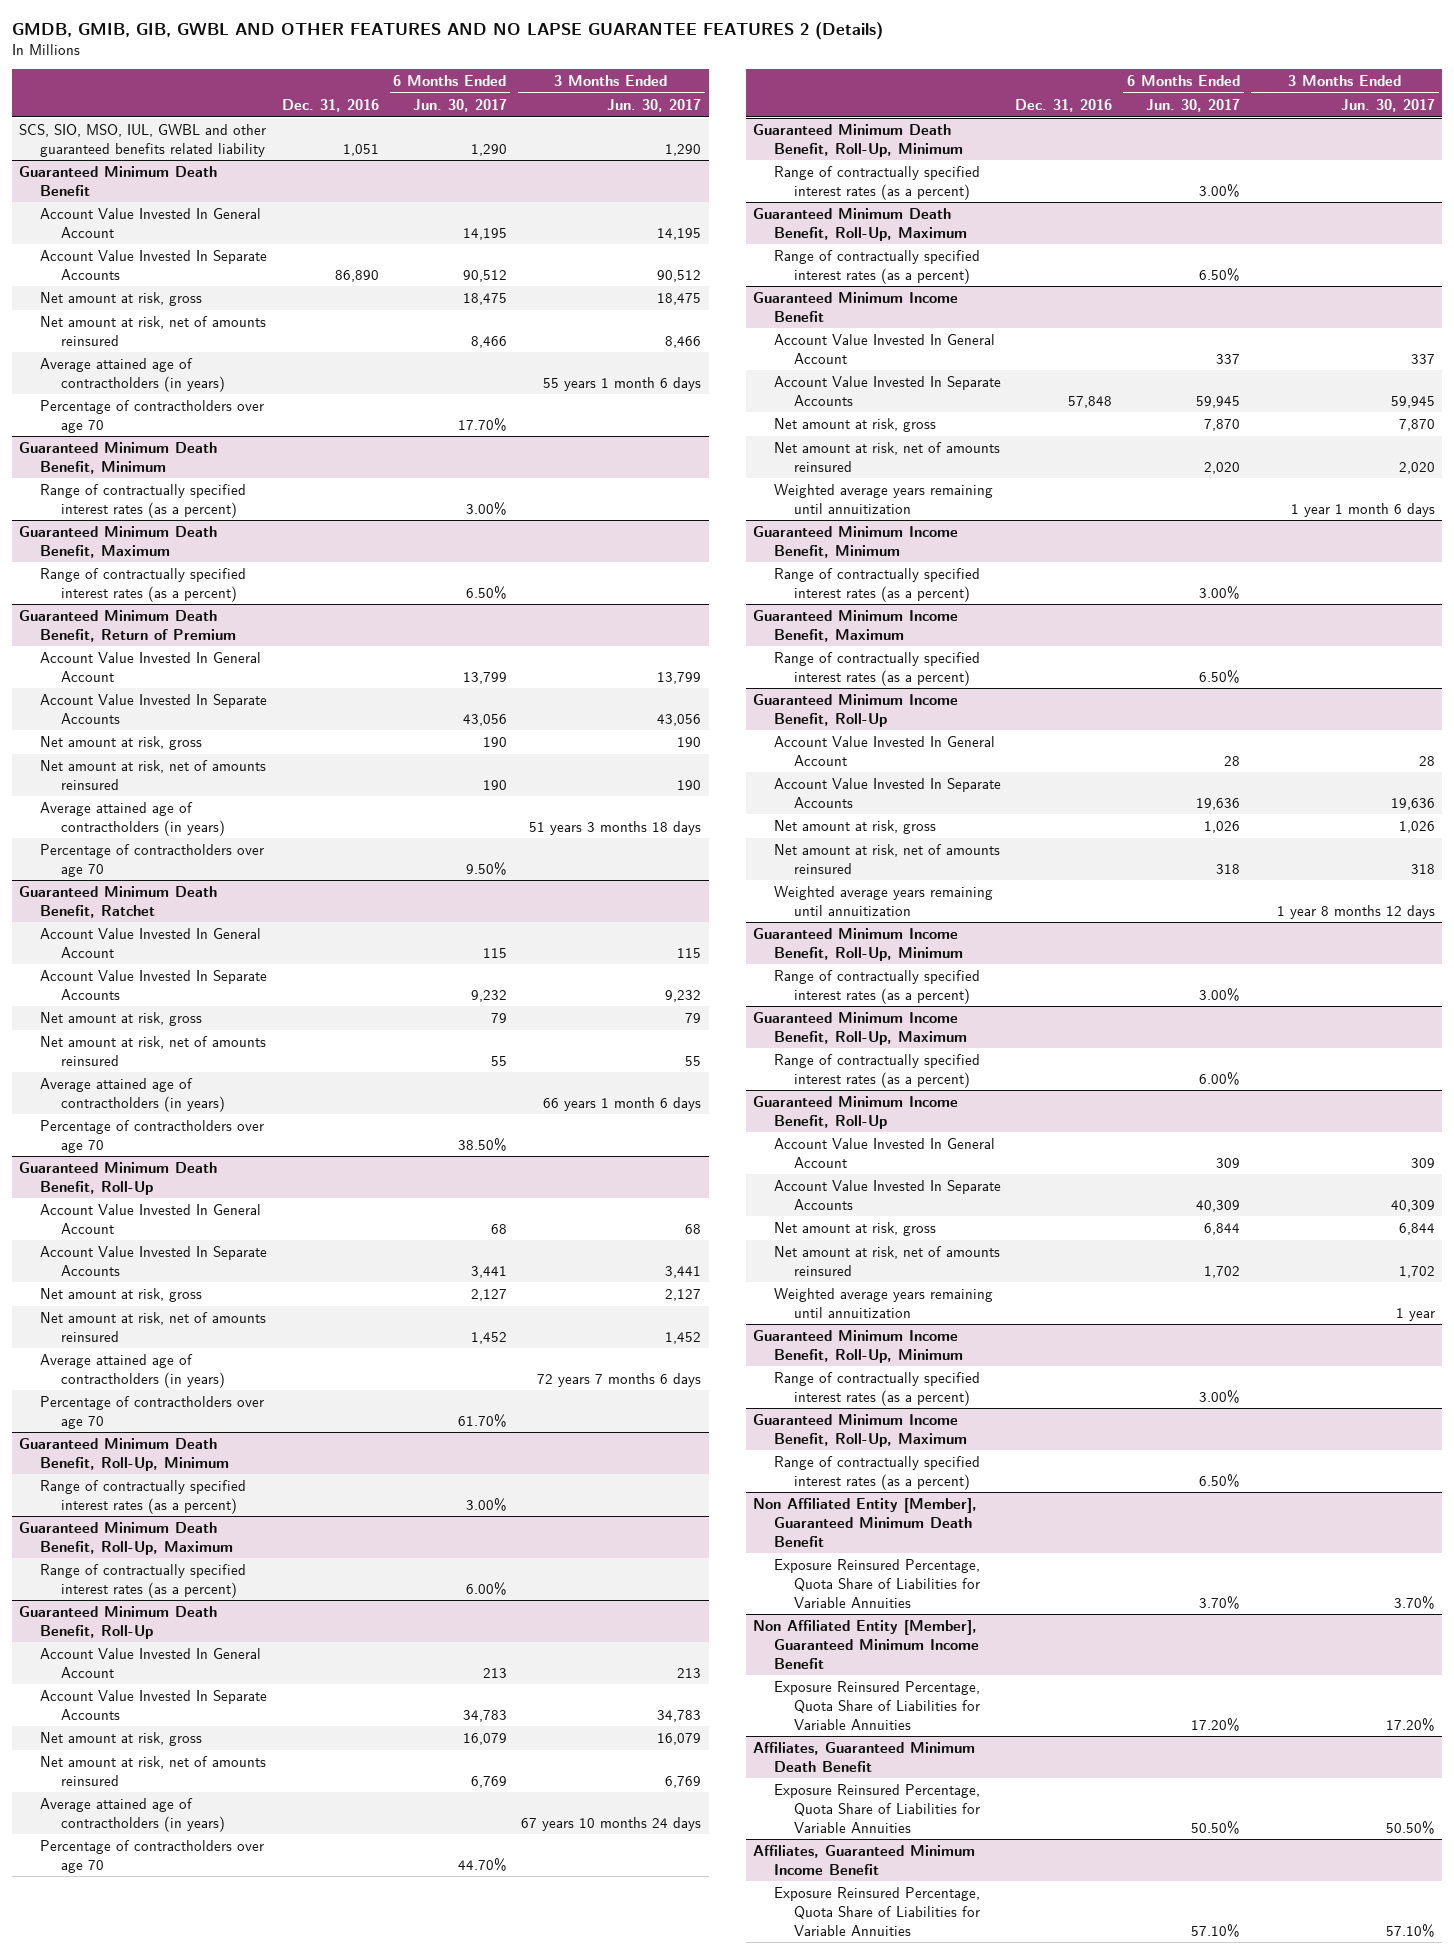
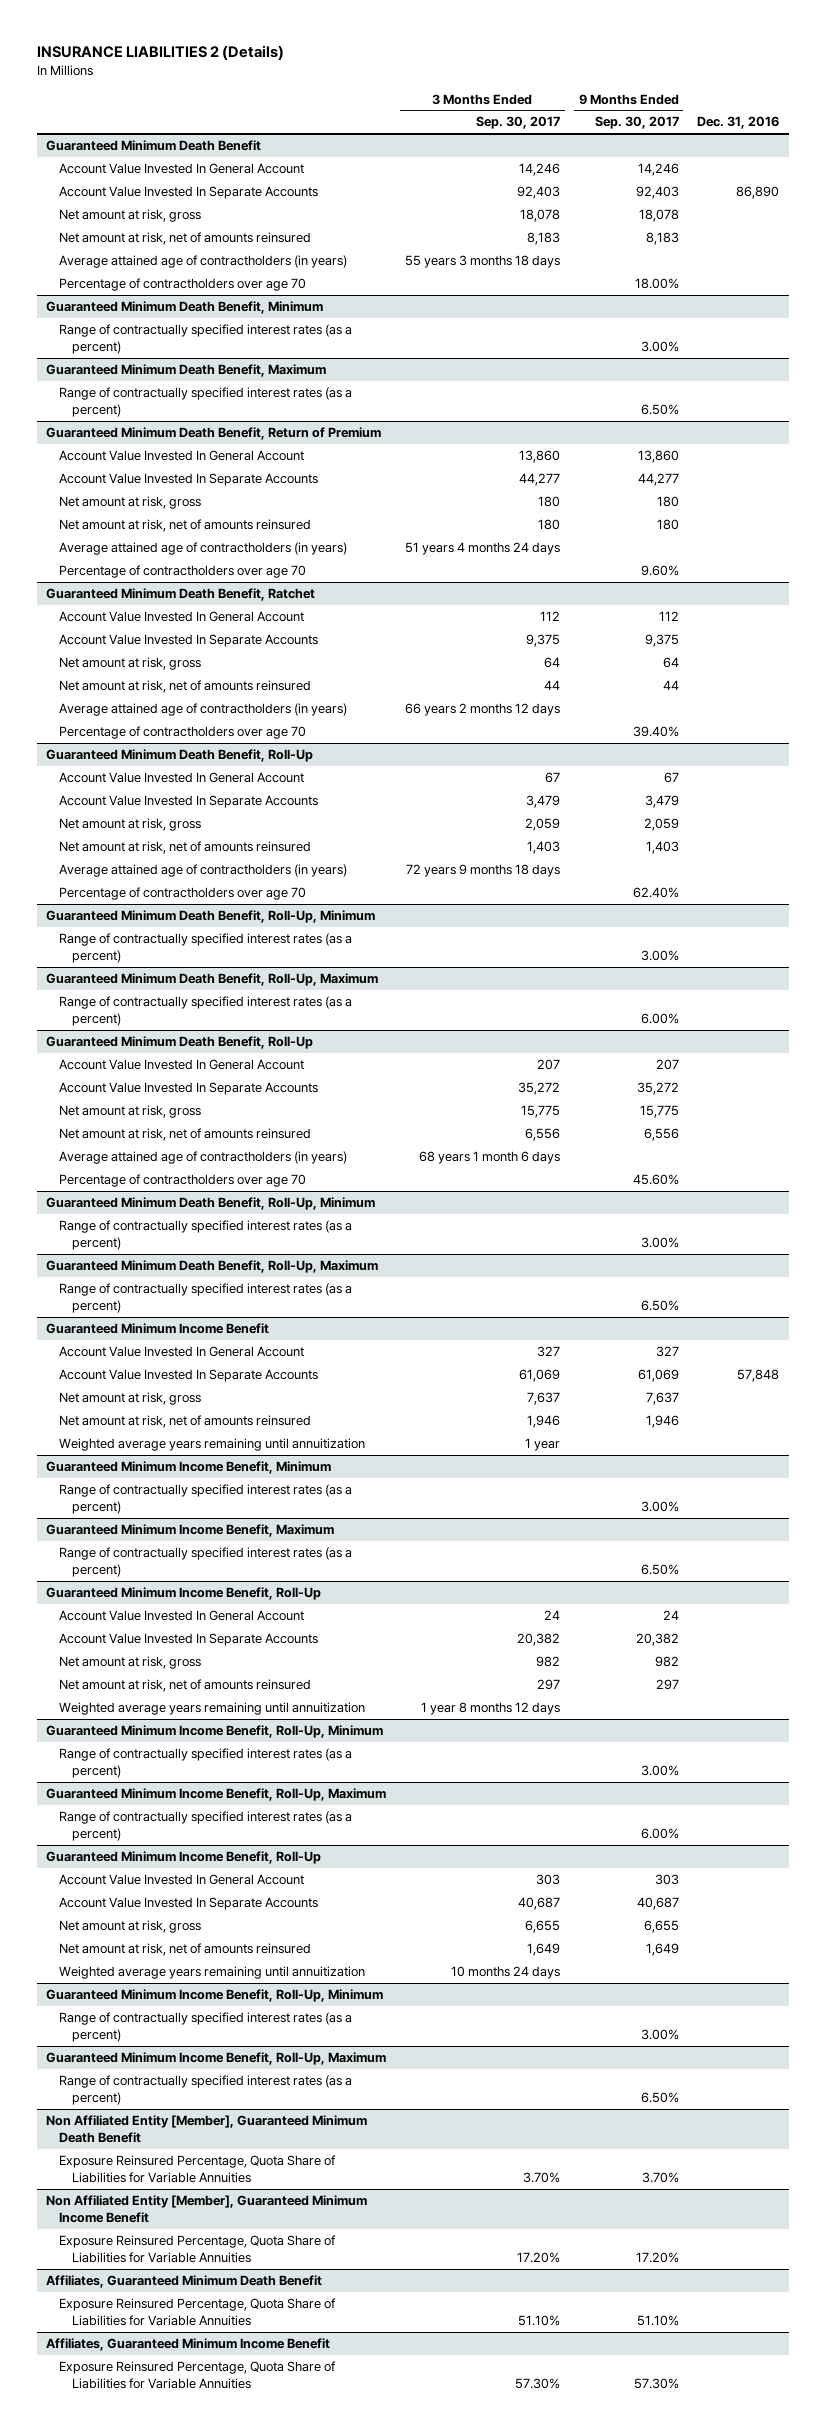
- GMDB, GMIB, GIB, GWBL AND OTHER FEATURES AND NO LAPSE GUARANTEE FEATURES 2 (Details)
+ INSURANCE LIABILITIES 2 (Details)
- | Dec. 31, 2016 | 6 Months Ended Jun. 30, 2017 | 3 Months Ended Jun. 30, 2017
+ | 3 Months Ended Sep. 30, 2017 | 9 Months Ended Sep. 30, 2017 | Dec. 31, 2016
- SCS, SIO, MSO, IUL, GWBL and other guaranteed benefits related liability | 1,051 | 1,290 | 1,290

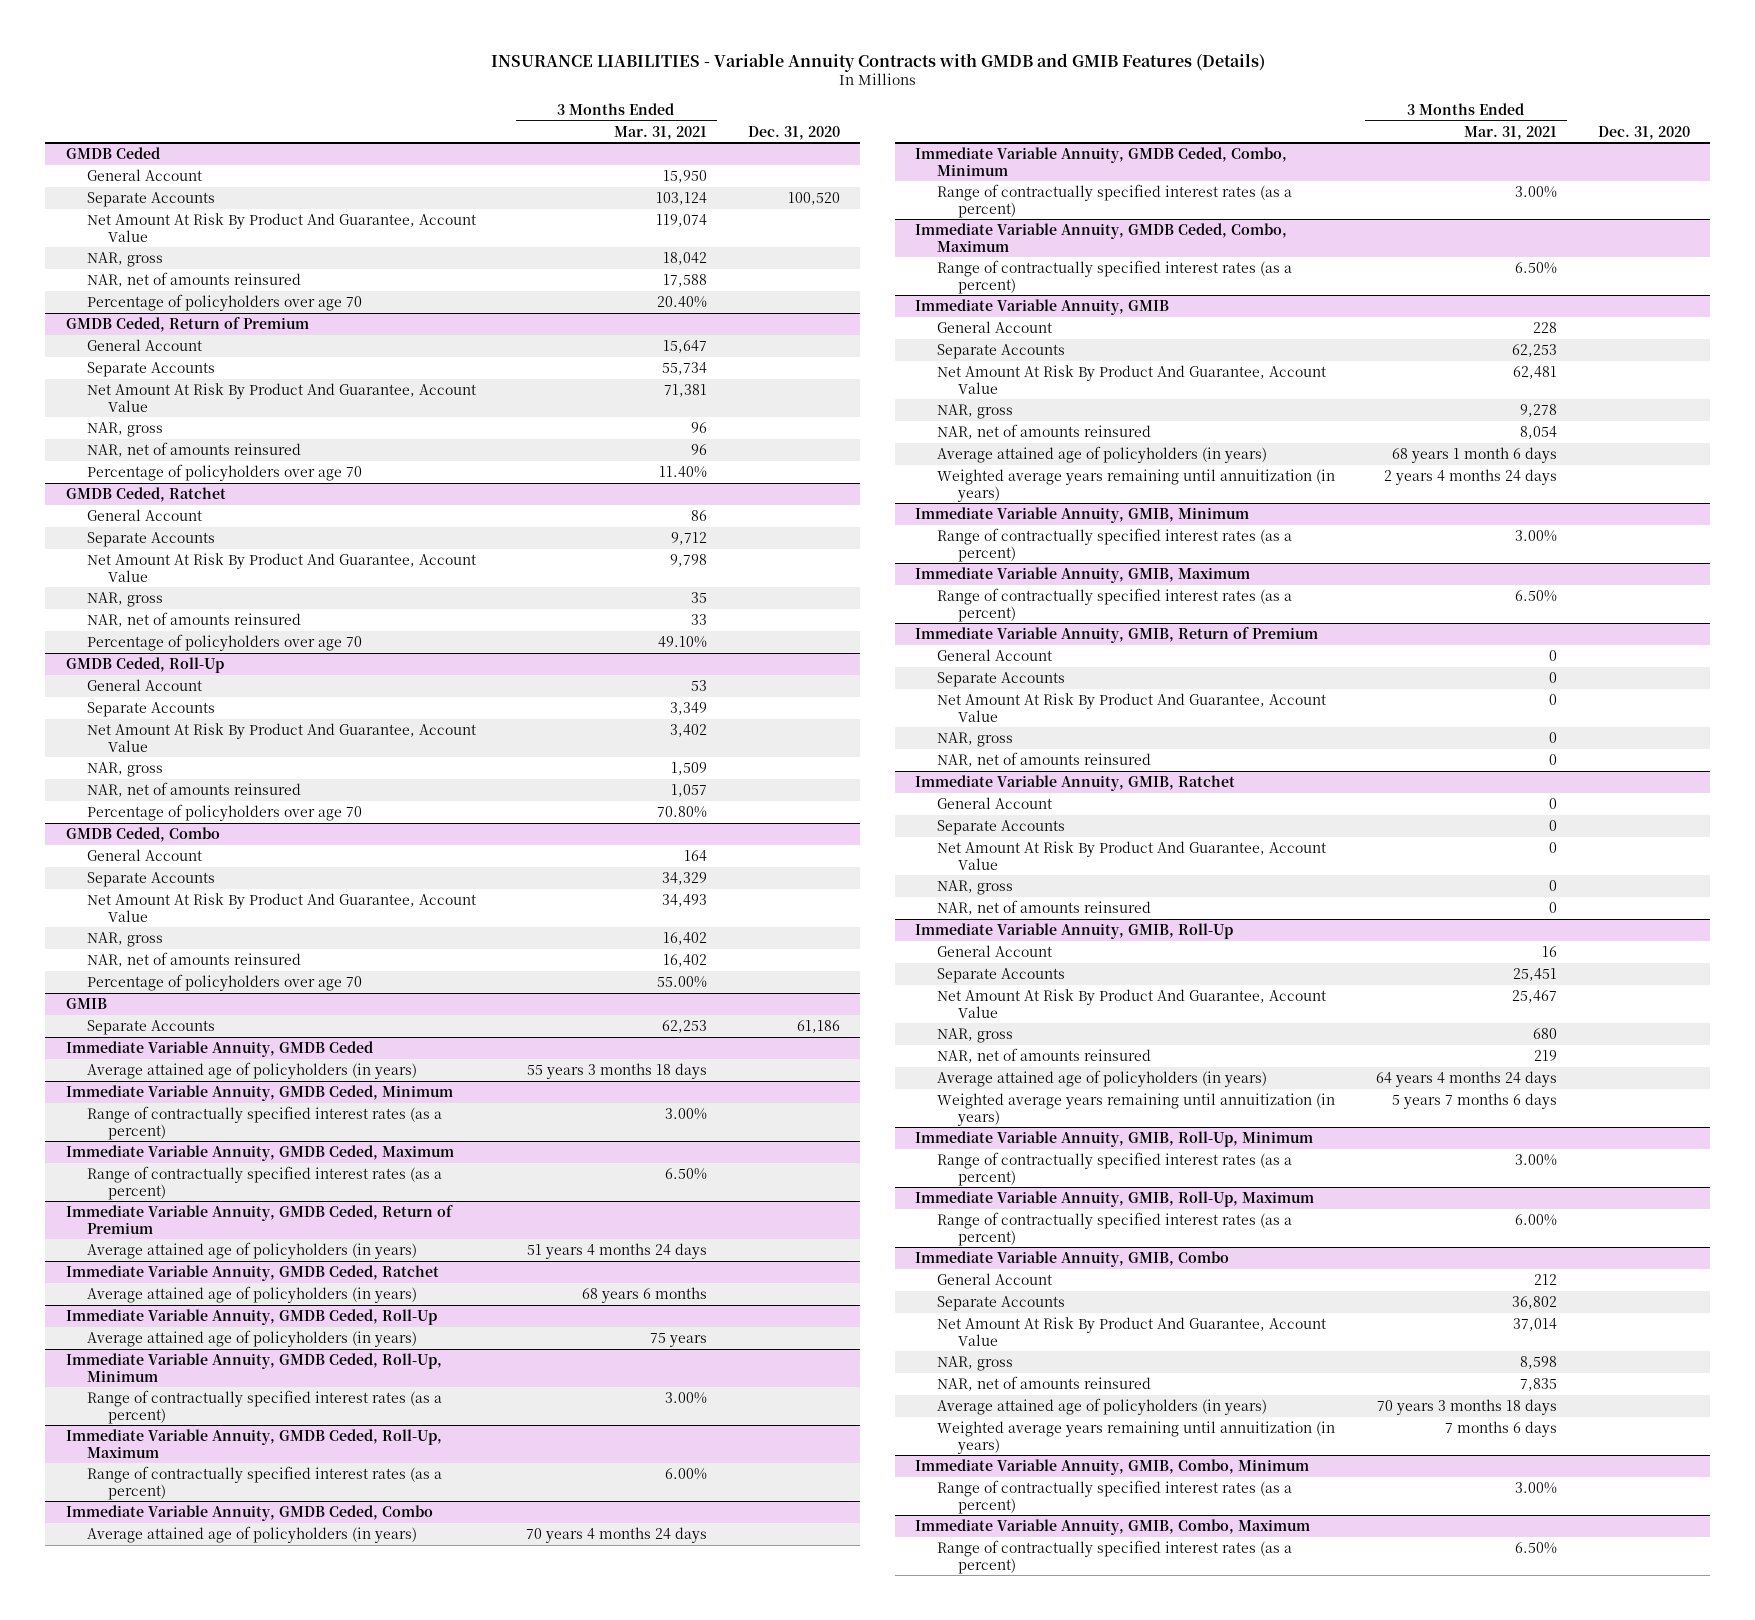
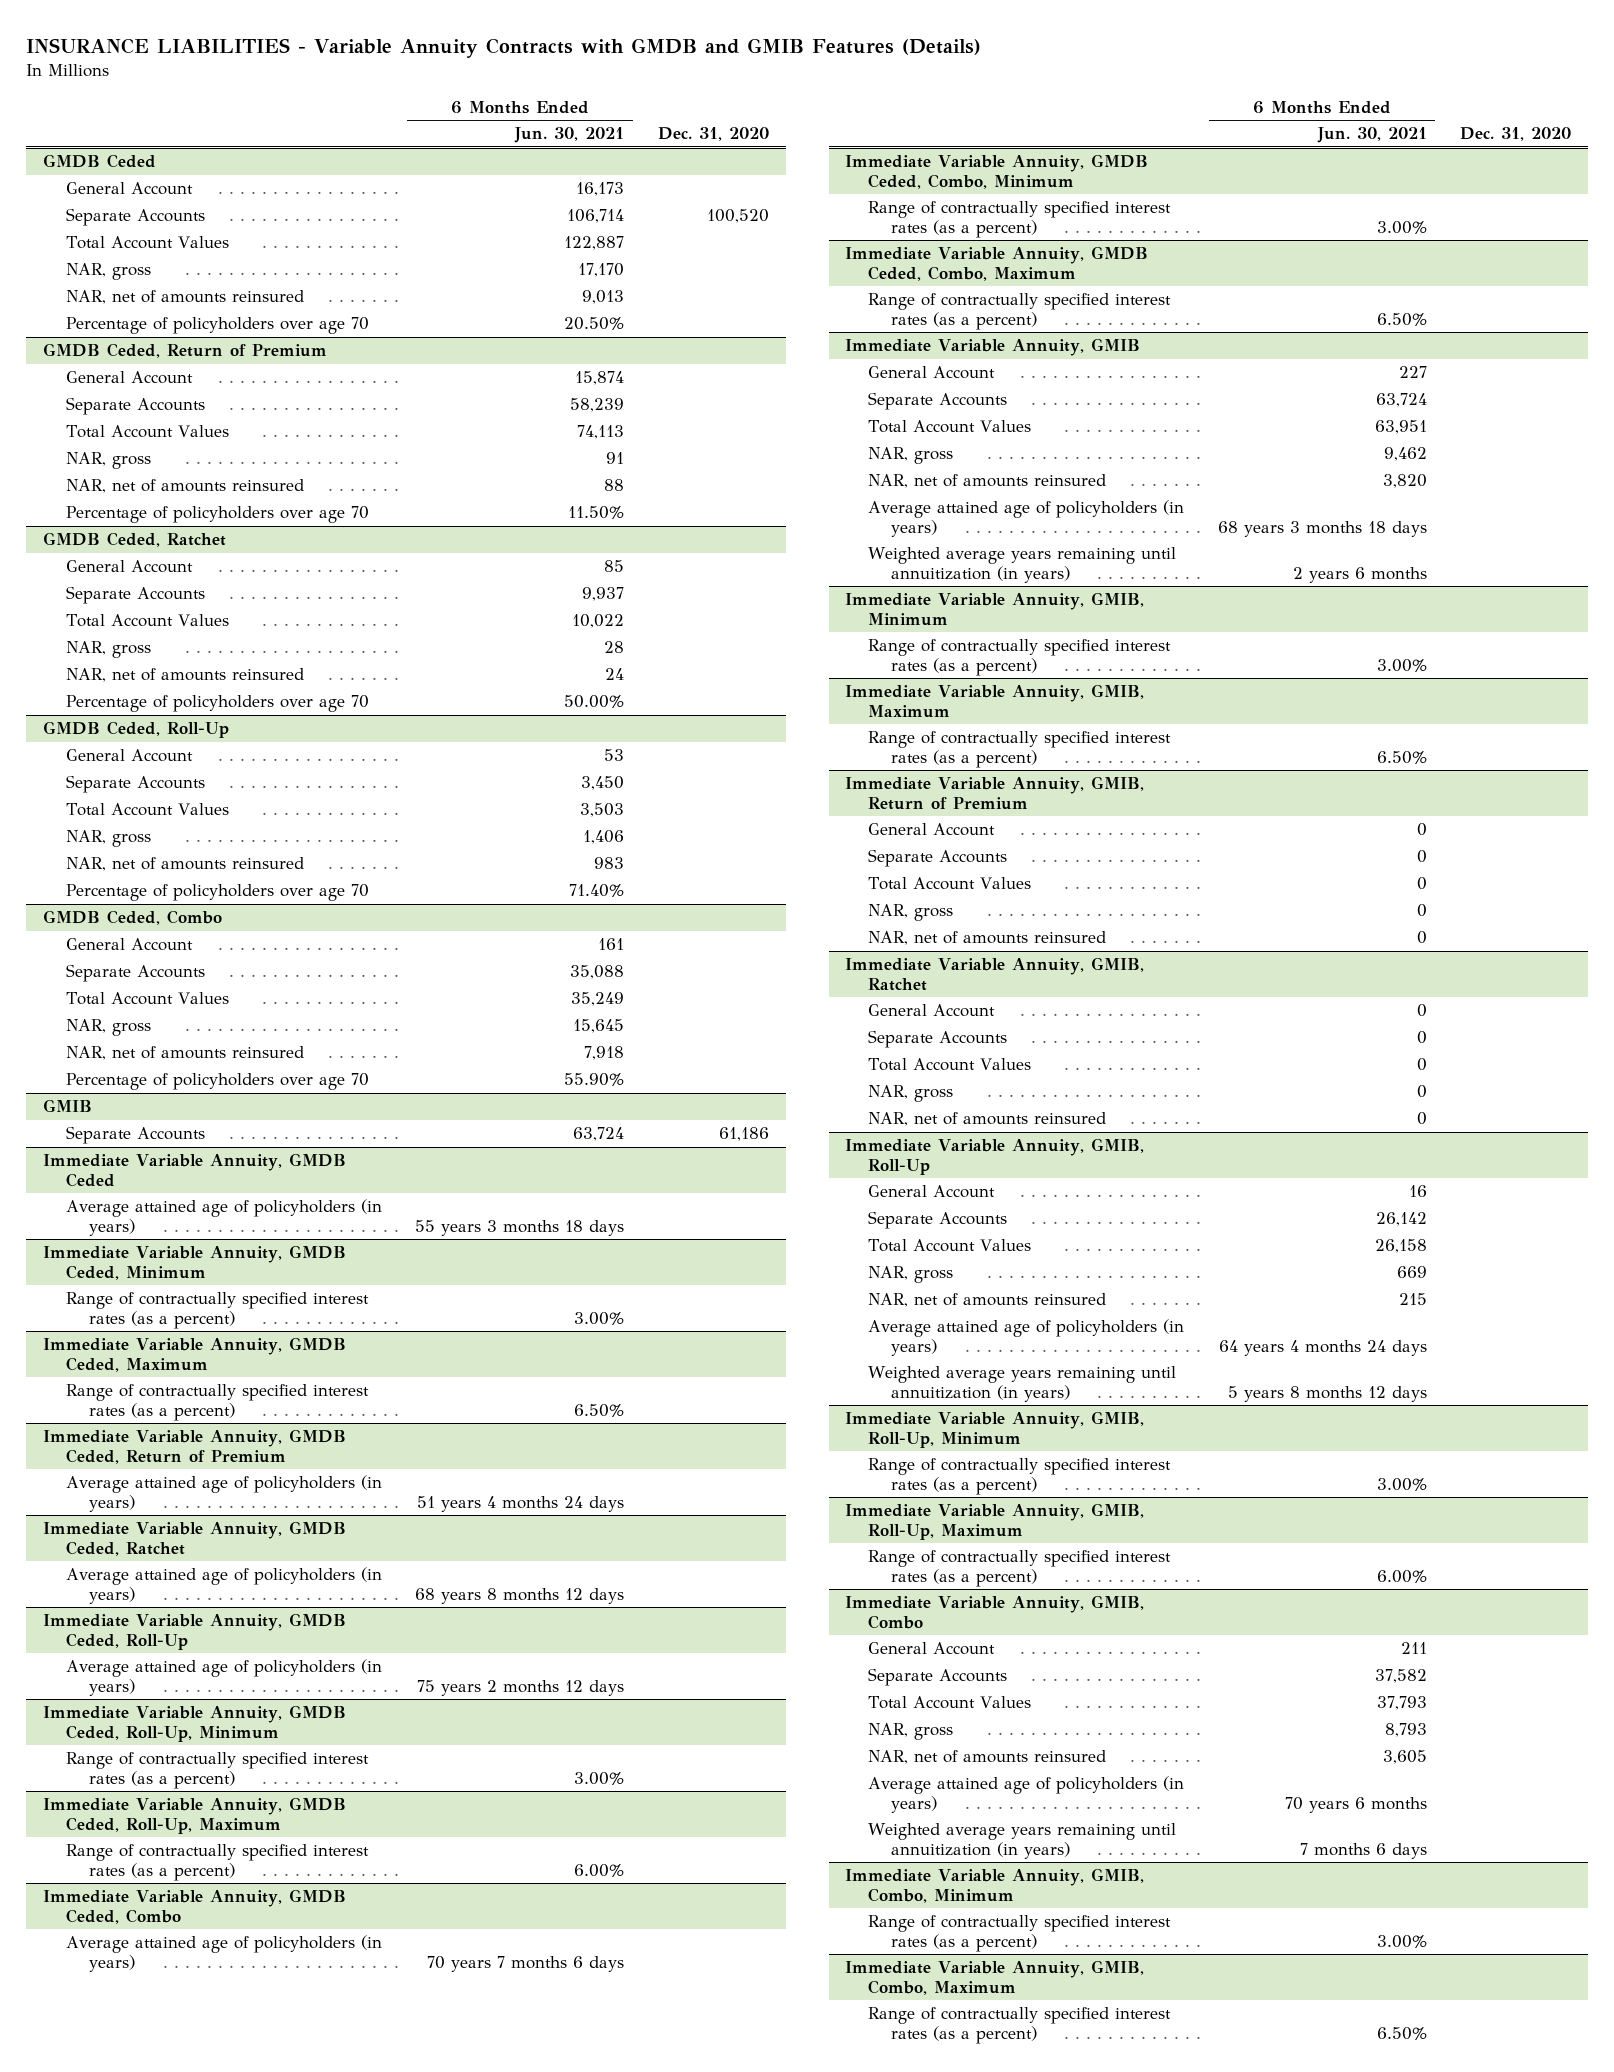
- | 3 Months Ended Mar. 31, 2021 | Dec. 31, 2020
+ | 6 Months Ended Jun. 30, 2021 | Dec. 31, 2020
@ GMDB Ceded
- Net Amount At Risk By Product And Guarantee, Account Value | 119,074 |
+ Total Account Values | 122,887 |
@ GMDB Ceded, Return of Premium
- Net Amount At Risk By Product And Guarantee, Account Value | 71,381 |
+ Total Account Values | 74,113 |
@ GMDB Ceded, Ratchet
- Net Amount At Risk By Product And Guarantee, Account Value | 9,798 |
+ Total Account Values | 10,022 |
@ GMDB Ceded, Roll-Up
- Net Amount At Risk By Product And Guarantee, Account Value | 3,402 |
+ Total Account Values | 3,503 |
@ GMDB Ceded, Combo
- Net Amount At Risk By Product And Guarantee, Account Value | 34,493 |
+ Total Account Values | 35,249 |
@ Immediate Variable Annuity, GMIB
- Net Amount At Risk By Product And Guarantee, Account Value | 62,481 |
+ Total Account Values | 63,951 |
@ Immediate Variable Annuity, GMIB, Return of Premium
- Net Amount At Risk By Product And Guarantee, Account Value | 0 |
+ Total Account Values | 0 |
@ Immediate Variable Annuity, GMIB, Ratchet
- Net Amount At Risk By Product And Guarantee, Account Value | 0 |
+ Total Account Values | 0 |
@ Immediate Variable Annuity, GMIB, Roll-Up
- Net Amount At Risk By Product And Guarantee, Account Value | 25,467 |
+ Total Account Values | 26,158 |
@ Immediate Variable Annuity, GMIB, Combo
- Net Amount At Risk By Product And Guarantee, Account Value | 37,014 |
+ Total Account Values | 37,793 |

